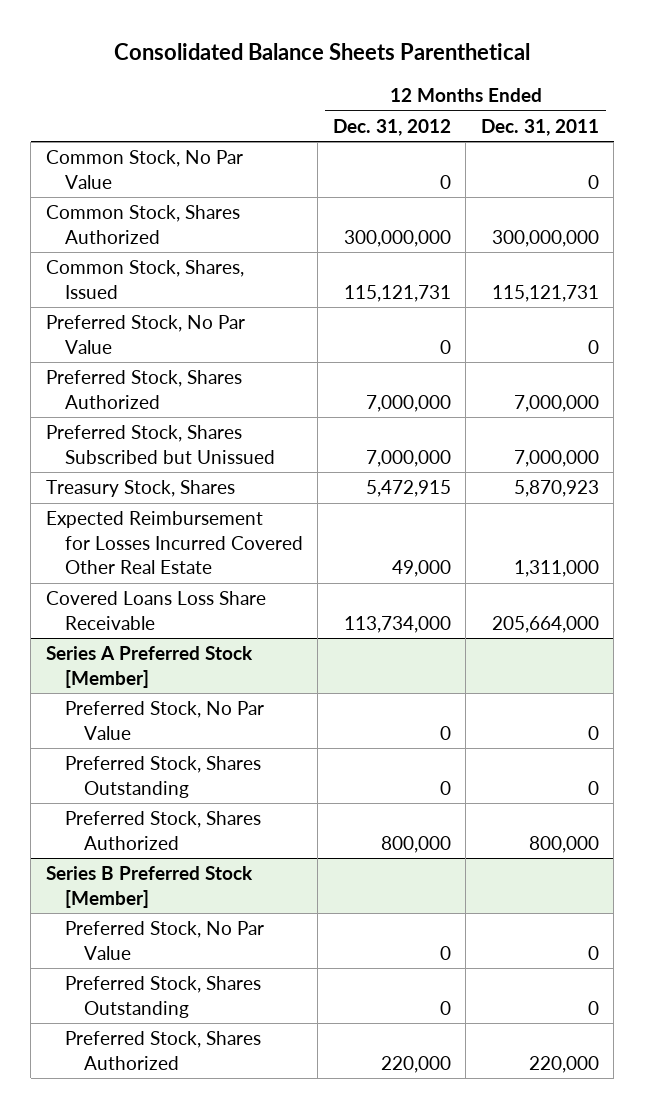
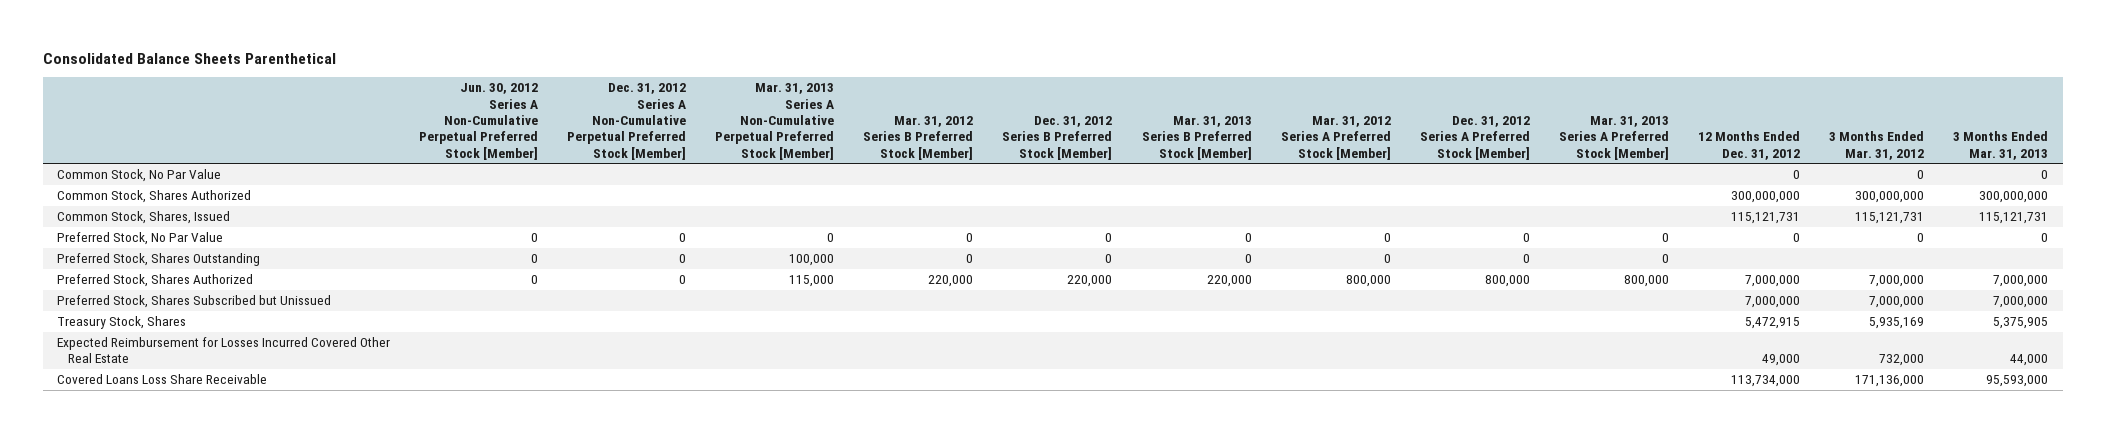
- | 12 Months Ended Dec. 31, 2012 | 12 Months Ended Dec. 31, 2011
+ | Jun. 30, 2012 Series A Non-Cumulative Perpetual Preferred Stock [Member] | Dec. 31, 2012 Series A Non-Cumulative Perpetual Preferred Stock [Member] | Mar. 31, 2013 Series A Non-Cumulative Perpetual Preferred Stock [Member] | Mar. 31, 2012 Series B Preferred Stock [Member] | Dec. 31, 2012 Series B Preferred Stock [Member] | Mar. 31, 2013 Series B Preferred Stock [Member] | Mar. 31, 2012 Series A Preferred Stock [Member] | Dec. 31, 2012 Series A Preferred Stock [Member] | Mar. 31, 2013 Series A Preferred Stock [Member] | 12 Months Ended Dec. 31, 2012 | 3 Months Ended Mar. 31, 2012 | 3 Months Ended Mar. 31, 2013
+ Preferred Stock, Shares Outstanding | 0 | 0 | 100,000 | 0 | 0 | 0 | 0 | 0 | 0 | | |
- Series A Preferred Stock [Member]
- Preferred Stock, No Par Value | 0 | 0
- Preferred Stock, Shares Outstanding | 0 | 0
- Preferred Stock, Shares Authorized | 800,000 | 800,000
- Series B Preferred Stock [Member]
- Preferred Stock, No Par Value | 0 | 0
- Preferred Stock, Shares Outstanding | 0 | 0
- Preferred Stock, Shares Authorized | 220,000 | 220,000

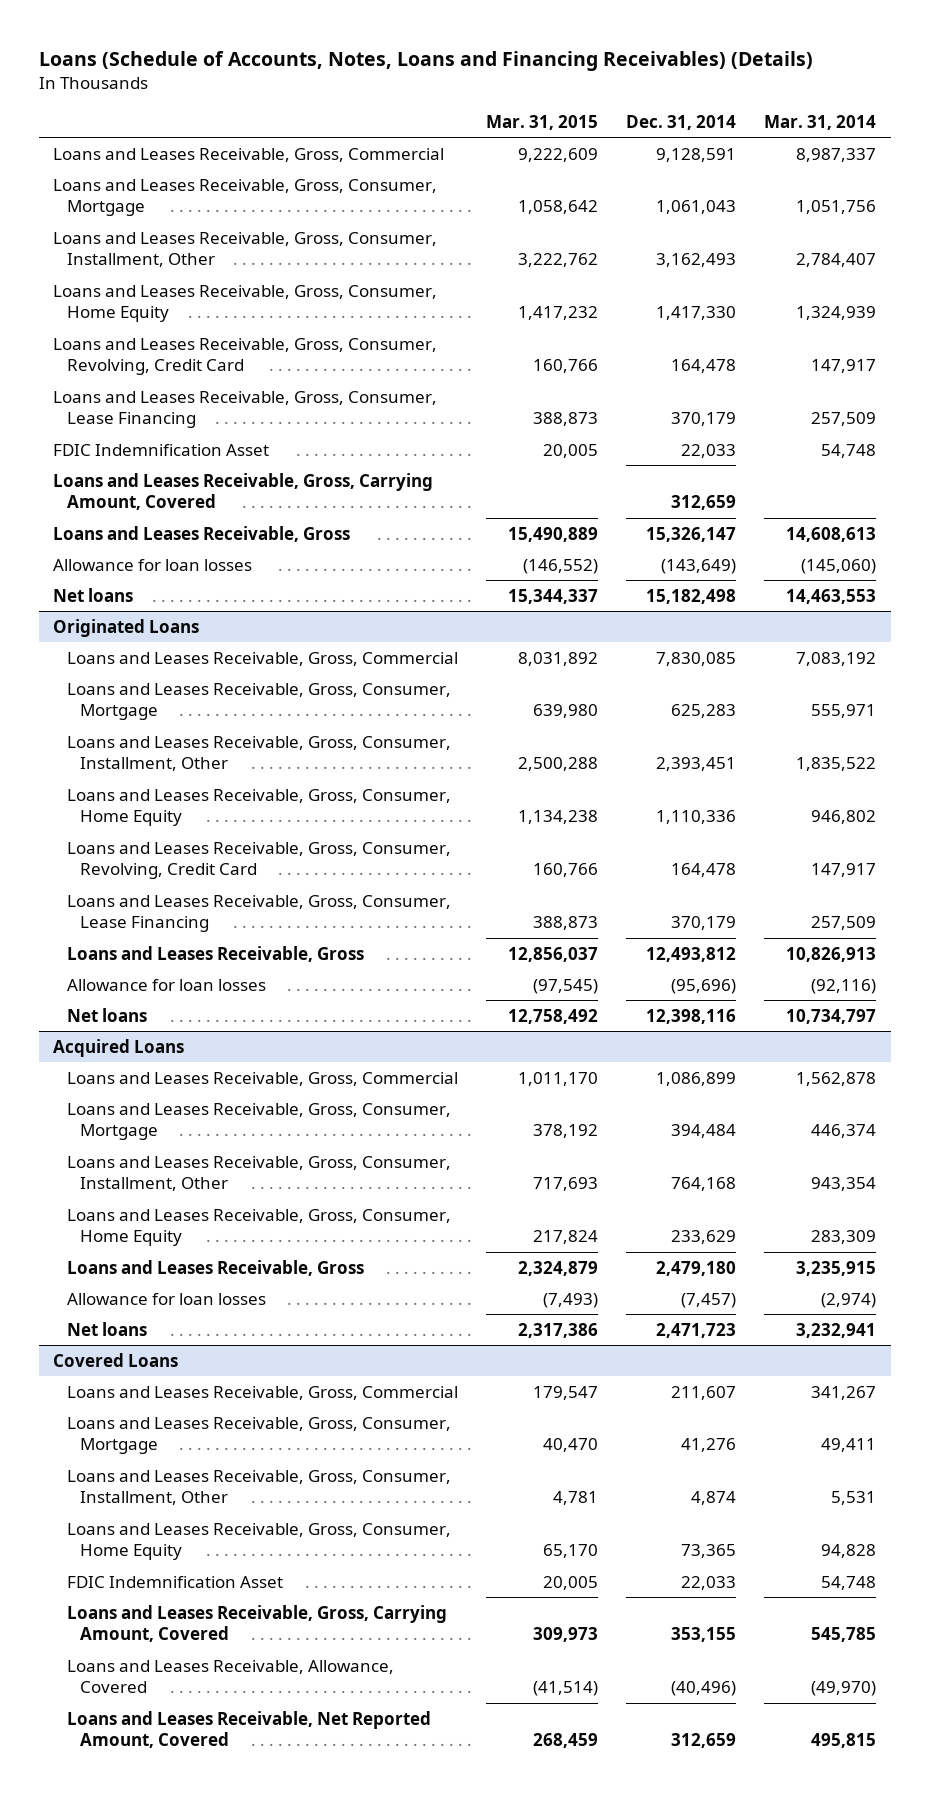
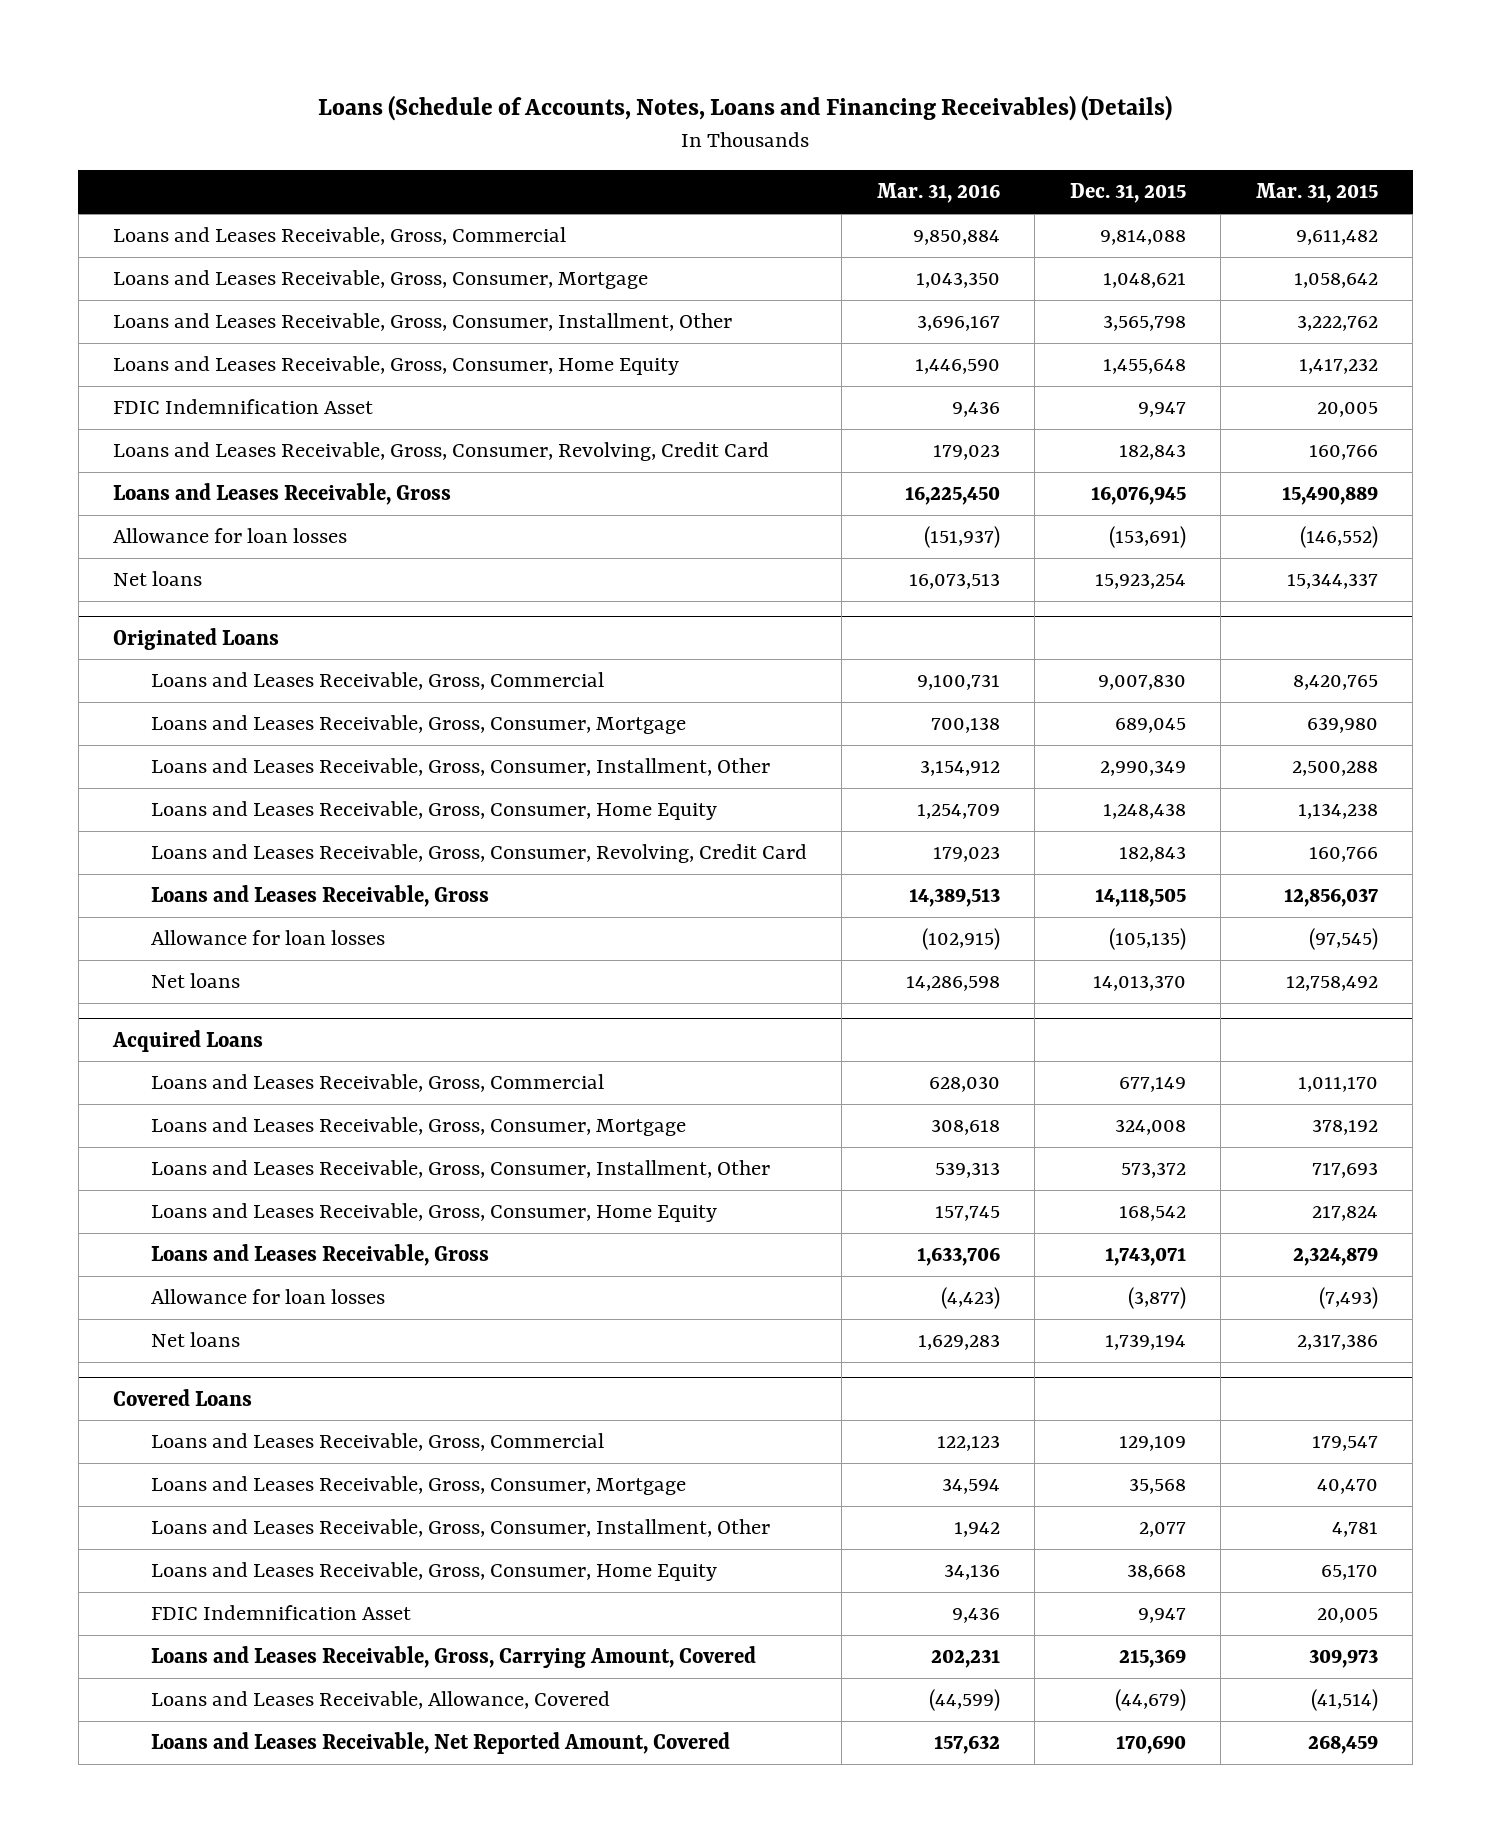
- | Mar. 31, 2015 | Dec. 31, 2014 | Mar. 31, 2014
+ | Mar. 31, 2016 | Dec. 31, 2015 | Mar. 31, 2015
- Loans and Leases Receivable, Gross, Commercial | 9,222,609 | 9,128,591 | 8,987,337
+ Loans and Leases Receivable, Gross, Commercial | 9,850,884 | 9,814,088 | 9,611,482
- Loans and Leases Receivable, Gross, Consumer, Lease Financing | 388,873 | 370,179 | 257,509
- Loans and Leases Receivable, Gross, Carrying Amount, Covered | | 312,659 |
moved down: Loans and Leases Receivable, Gross, Consumer, Revolving, Credit Card | 179,023 | 182,843 | 160,766
@ Originated Loans
- Loans and Leases Receivable, Gross, Commercial | 8,031,892 | 7,830,085 | 7,083,192
+ Loans and Leases Receivable, Gross, Commercial | 9,100,731 | 9,007,830 | 8,420,765
- Loans and Leases Receivable, Gross, Consumer, Lease Financing | 388,873 | 370,179 | 257,509

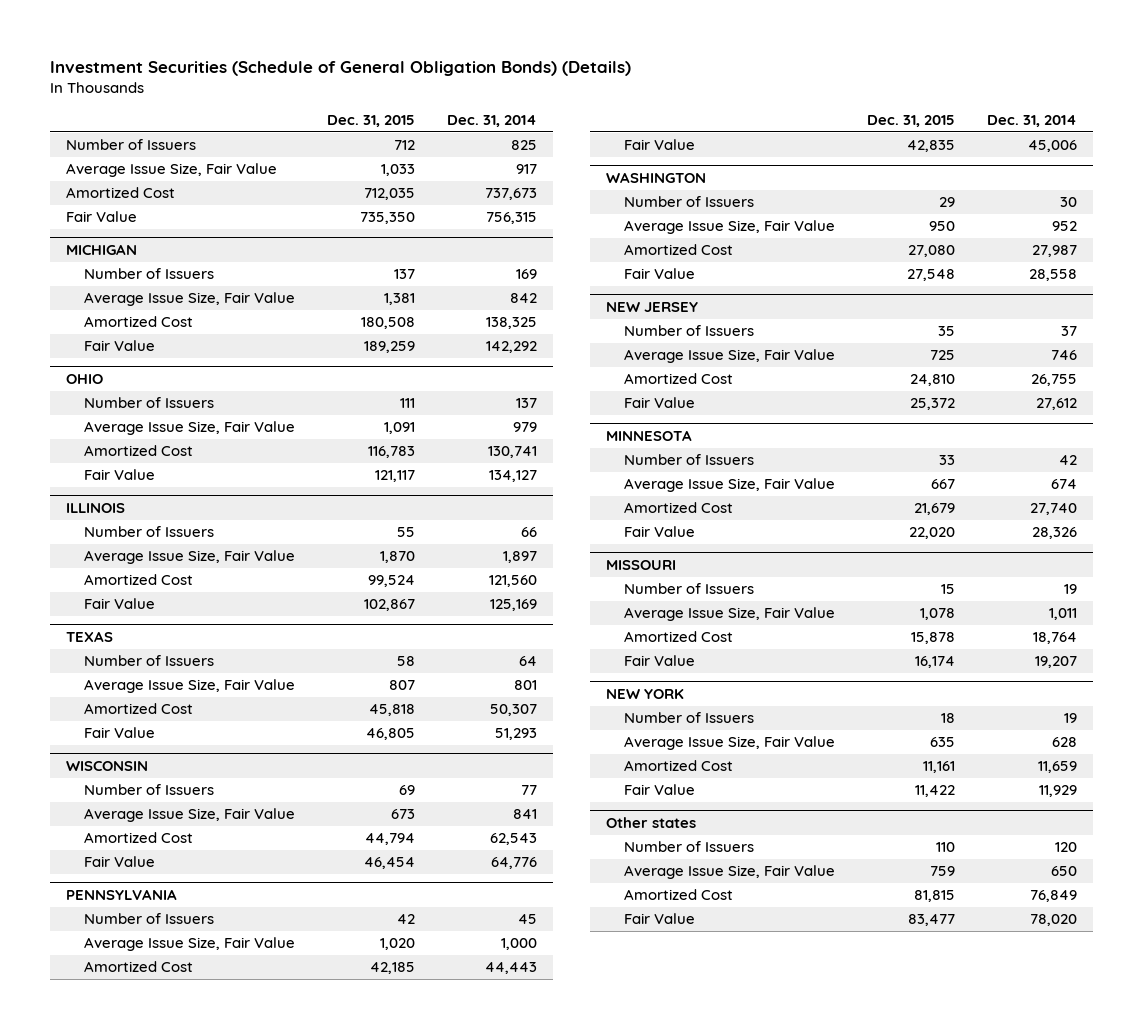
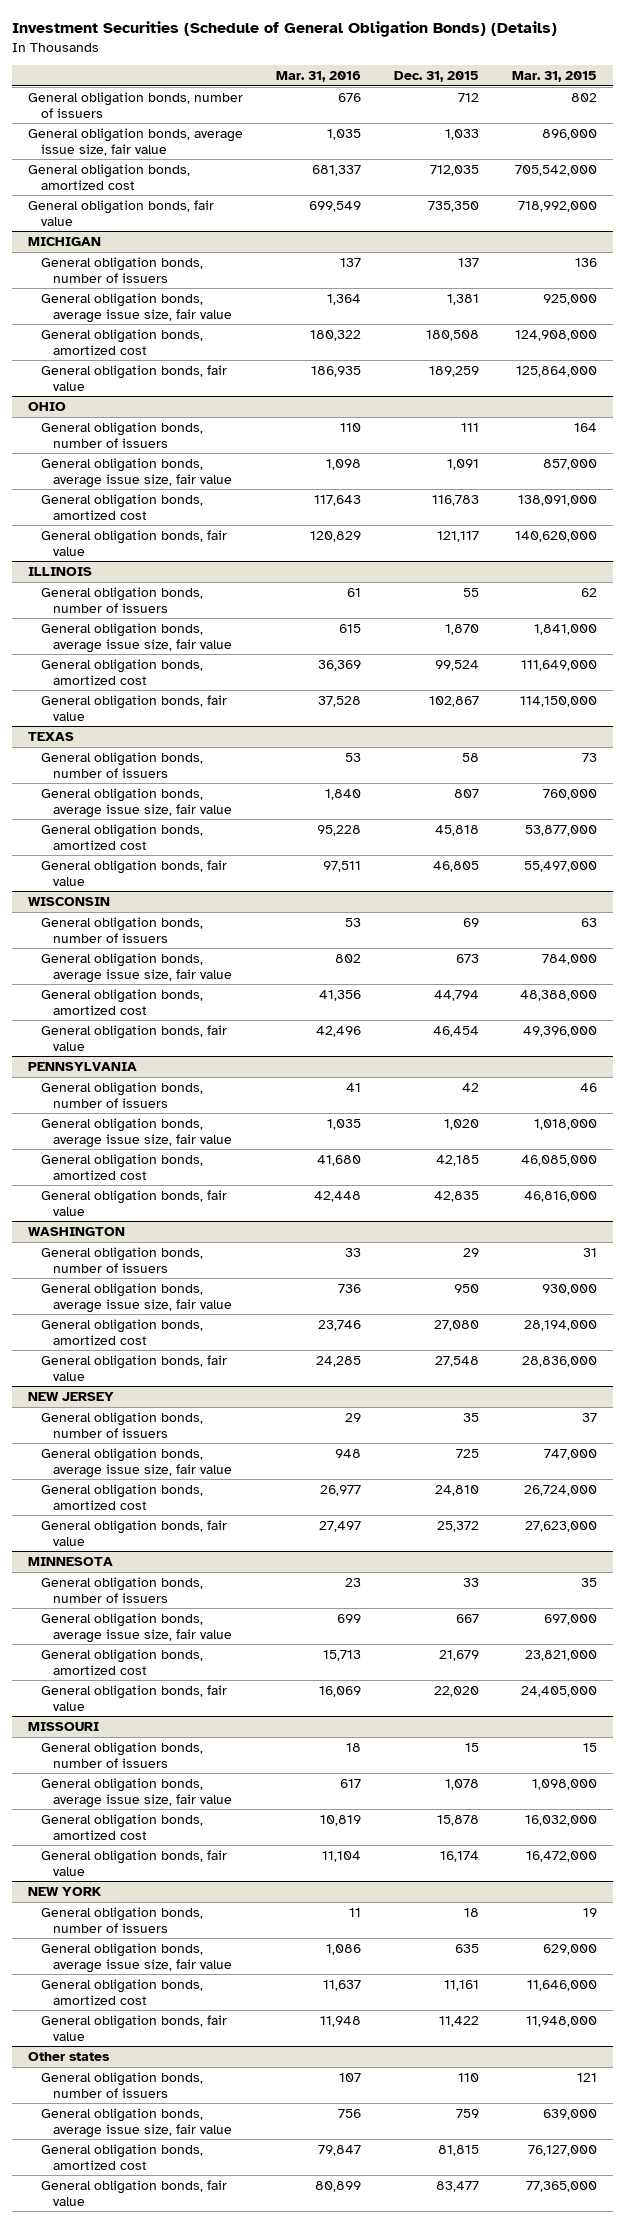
- | Dec. 31, 2015 | Dec. 31, 2014
+ | Mar. 31, 2016 | Dec. 31, 2015 | Mar. 31, 2015
- Number of Issuers | 712 | 825
- Average Issue Size, Fair Value | 1,033 | 917
- Amortized Cost | 712,035 | 737,673
- Fair Value | 735,350 | 756,315
+ General obligation bonds, number of issuers | 676 | 712 | 802
+ General obligation bonds, average issue size, fair value | 1,035 | 1,033 | 896,000
+ General obligation bonds, amortized cost | 681,337 | 712,035 | 705,542,000
+ General obligation bonds, fair value | 699,549 | 735,350 | 718,992,000
@ MICHIGAN
- Number of Issuers | 137 | 169
- Average Issue Size, Fair Value | 1,381 | 842
- Amortized Cost | 180,508 | 138,325
- Fair Value | 189,259 | 142,292
+ General obligation bonds, number of issuers | 137 | 137 | 136
+ General obligation bonds, average issue size, fair value | 1,364 | 1,381 | 925,000
+ General obligation bonds, amortized cost | 180,322 | 180,508 | 124,908,000
+ General obligation bonds, fair value | 186,935 | 189,259 | 125,864,000
@ OHIO
- Number of Issuers | 111 | 137
- Average Issue Size, Fair Value | 1,091 | 979
- Amortized Cost | 116,783 | 130,741
- Fair Value | 121,117 | 134,127
+ General obligation bonds, number of issuers | 110 | 111 | 164
+ General obligation bonds, average issue size, fair value | 1,098 | 1,091 | 857,000
+ General obligation bonds, amortized cost | 117,643 | 116,783 | 138,091,000
+ General obligation bonds, fair value | 120,829 | 121,117 | 140,620,000
@ ILLINOIS
- Number of Issuers | 55 | 66
- Average Issue Size, Fair Value | 1,870 | 1,897
- Amortized Cost | 99,524 | 121,560
- Fair Value | 102,867 | 125,169
+ General obligation bonds, number of issuers | 61 | 55 | 62
+ General obligation bonds, average issue size, fair value | 615 | 1,870 | 1,841,000
+ General obligation bonds, amortized cost | 36,369 | 99,524 | 111,649,000
+ General obligation bonds, fair value | 37,528 | 102,867 | 114,150,000
@ TEXAS
- Number of Issuers | 58 | 64
- Average Issue Size, Fair Value | 807 | 801
- Amortized Cost | 45,818 | 50,307
- Fair Value | 46,805 | 51,293
+ General obligation bonds, number of issuers | 53 | 58 | 73
+ General obligation bonds, average issue size, fair value | 1,840 | 807 | 760,000
+ General obligation bonds, amortized cost | 95,228 | 45,818 | 53,877,000
+ General obligation bonds, fair value | 97,511 | 46,805 | 55,497,000
@ WISCONSIN
- Number of Issuers | 69 | 77
- Average Issue Size, Fair Value | 673 | 841
- Amortized Cost | 44,794 | 62,543
- Fair Value | 46,454 | 64,776
+ General obligation bonds, number of issuers | 53 | 69 | 63
+ General obligation bonds, average issue size, fair value | 802 | 673 | 784,000
+ General obligation bonds, amortized cost | 41,356 | 44,794 | 48,388,000
+ General obligation bonds, fair value | 42,496 | 46,454 | 49,396,000
@ PENNSYLVANIA
- Number of Issuers | 42 | 45
- Average Issue Size, Fair Value | 1,020 | 1,000
- Amortized Cost | 42,185 | 44,443
- Fair Value | 42,835 | 45,006
+ General obligation bonds, number of issuers | 41 | 42 | 46
+ General obligation bonds, average issue size, fair value | 1,035 | 1,020 | 1,018,000
+ General obligation bonds, amortized cost | 41,680 | 42,185 | 46,085,000
+ General obligation bonds, fair value | 42,448 | 42,835 | 46,816,000
@ WASHINGTON
- Number of Issuers | 29 | 30
- Average Issue Size, Fair Value | 950 | 952
- Amortized Cost | 27,080 | 27,987
- Fair Value | 27,548 | 28,558
+ General obligation bonds, number of issuers | 33 | 29 | 31
+ General obligation bonds, average issue size, fair value | 736 | 950 | 930,000
+ General obligation bonds, amortized cost | 23,746 | 27,080 | 28,194,000
+ General obligation bonds, fair value | 24,285 | 27,548 | 28,836,000
@ NEW JERSEY
- Number of Issuers | 35 | 37
- Average Issue Size, Fair Value | 725 | 746
- Amortized Cost | 24,810 | 26,755
- Fair Value | 25,372 | 27,612
+ General obligation bonds, number of issuers | 29 | 35 | 37
+ General obligation bonds, average issue size, fair value | 948 | 725 | 747,000
+ General obligation bonds, amortized cost | 26,977 | 24,810 | 26,724,000
+ General obligation bonds, fair value | 27,497 | 25,372 | 27,623,000
@ MINNESOTA
- Number of Issuers | 33 | 42
- Average Issue Size, Fair Value | 667 | 674
- Amortized Cost | 21,679 | 27,740
- Fair Value | 22,020 | 28,326
+ General obligation bonds, number of issuers | 23 | 33 | 35
+ General obligation bonds, average issue size, fair value | 699 | 667 | 697,000
+ General obligation bonds, amortized cost | 15,713 | 21,679 | 23,821,000
+ General obligation bonds, fair value | 16,069 | 22,020 | 24,405,000
@ MISSOURI
- Number of Issuers | 15 | 19
- Average Issue Size, Fair Value | 1,078 | 1,011
- Amortized Cost | 15,878 | 18,764
- Fair Value | 16,174 | 19,207
+ General obligation bonds, number of issuers | 18 | 15 | 15
+ General obligation bonds, average issue size, fair value | 617 | 1,078 | 1,098,000
+ General obligation bonds, amortized cost | 10,819 | 15,878 | 16,032,000
+ General obligation bonds, fair value | 11,104 | 16,174 | 16,472,000
@ NEW YORK
- Number of Issuers | 18 | 19
- Average Issue Size, Fair Value | 635 | 628
- Amortized Cost | 11,161 | 11,659
- Fair Value | 11,422 | 11,929
+ General obligation bonds, number of issuers | 11 | 18 | 19
+ General obligation bonds, average issue size, fair value | 1,086 | 635 | 629,000
+ General obligation bonds, amortized cost | 11,637 | 11,161 | 11,646,000
+ General obligation bonds, fair value | 11,948 | 11,422 | 11,948,000
@ Other states
- Number of Issuers | 110 | 120
- Average Issue Size, Fair Value | 759 | 650
- Amortized Cost | 81,815 | 76,849
- Fair Value | 83,477 | 78,020
+ General obligation bonds, number of issuers | 107 | 110 | 121
+ General obligation bonds, average issue size, fair value | 756 | 759 | 639,000
+ General obligation bonds, amortized cost | 79,847 | 81,815 | 76,127,000
+ General obligation bonds, fair value | 80,899 | 83,477 | 77,365,000

